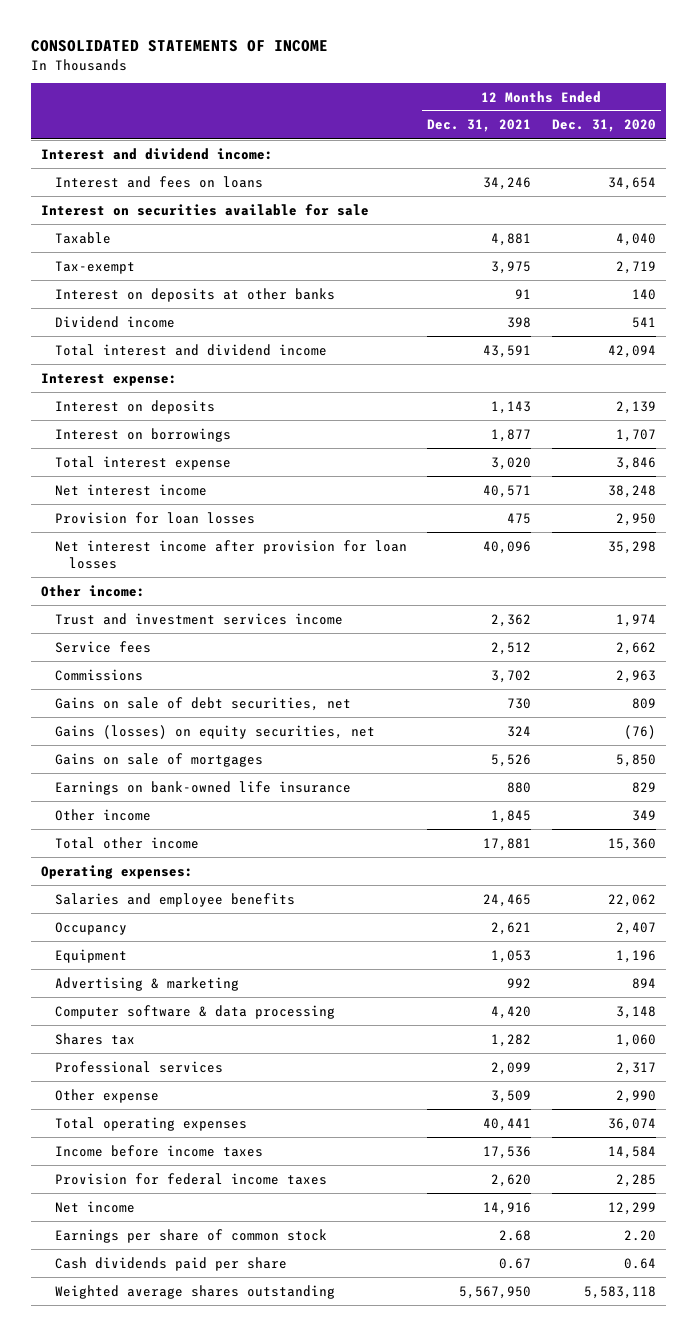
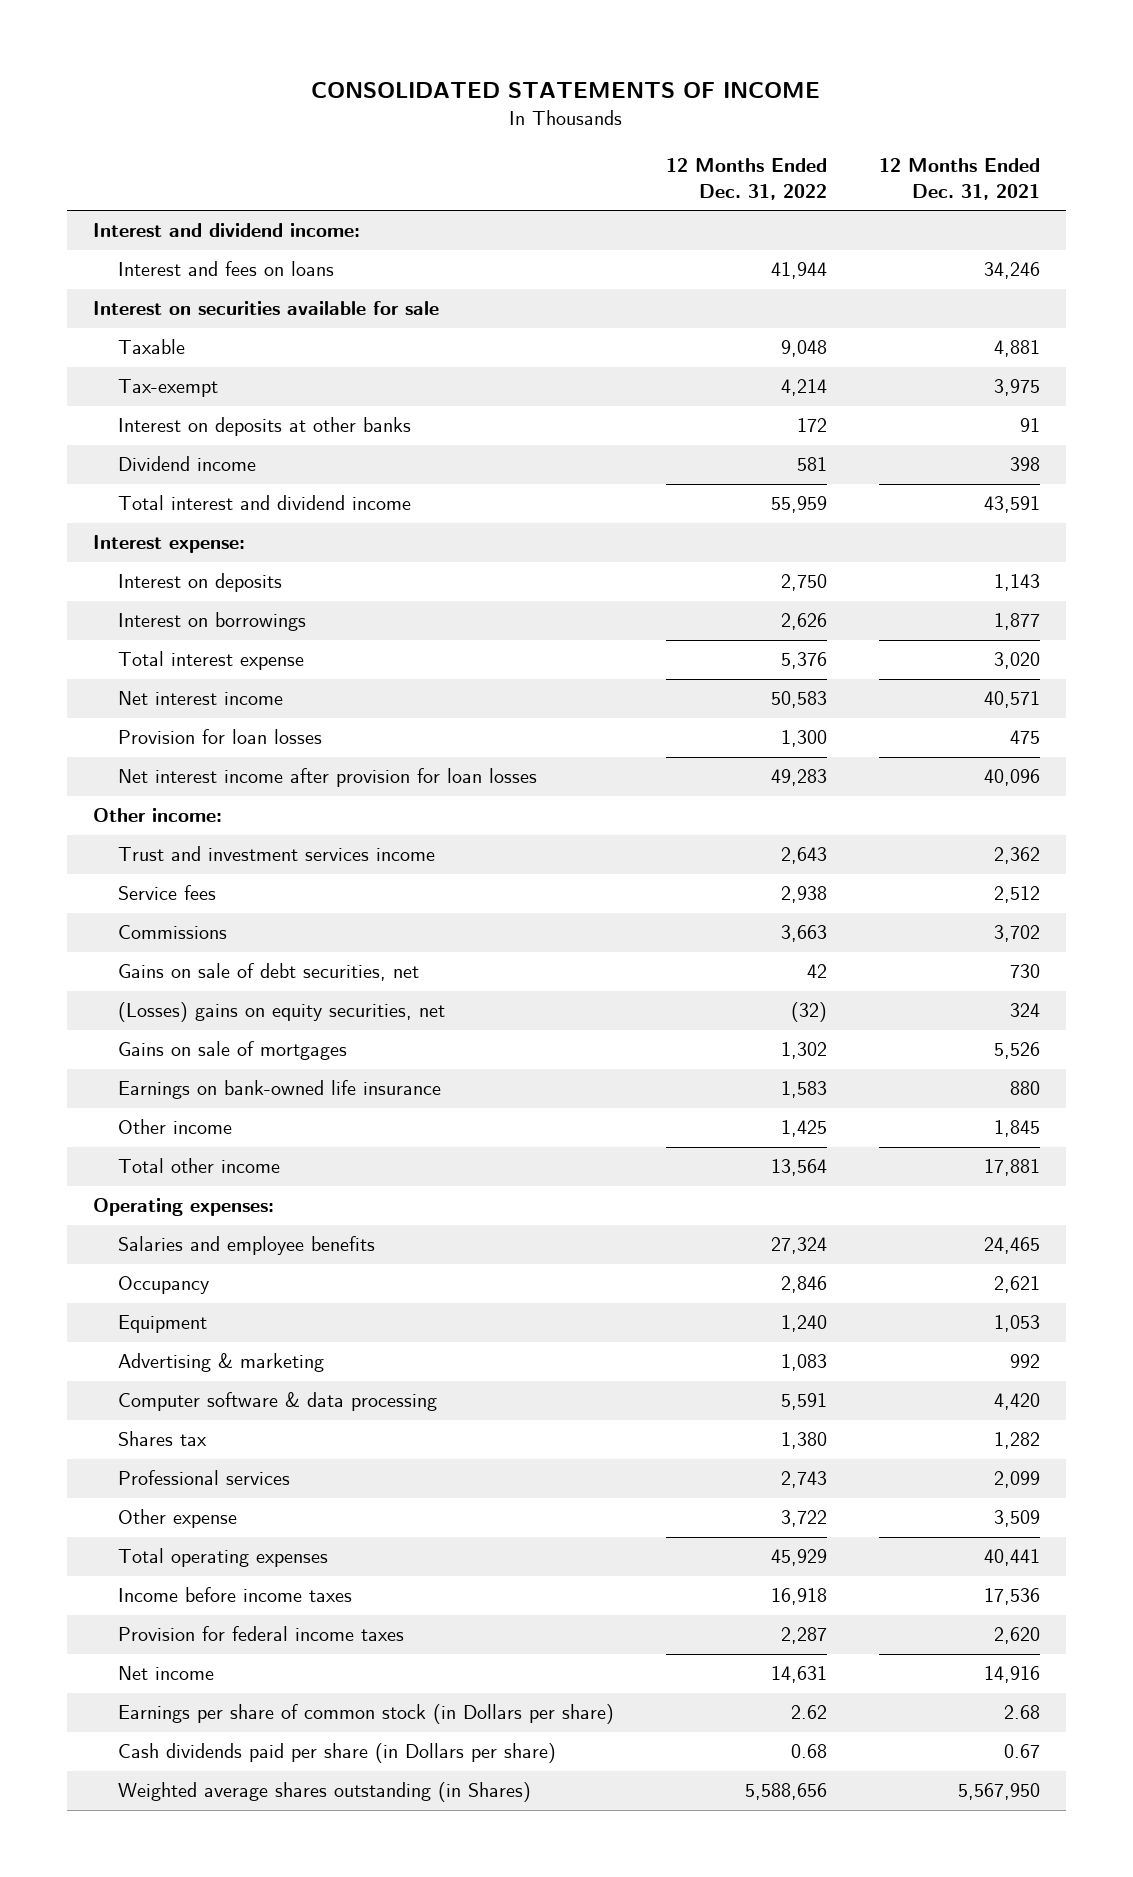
- | 12 Months Ended Dec. 31, 2021 | 12 Months Ended Dec. 31, 2020
+ | 12 Months Ended Dec. 31, 2022 | 12 Months Ended Dec. 31, 2021
- Gains (losses) on equity securities, net | 324 | (76)
+ (Losses) gains on equity securities, net | (32) | 324
- Earnings per share of common stock | 2.68 | 2.20
- Cash dividends paid per share | 0.67 | 0.64
- Weighted average shares outstanding | 5,567,950 | 5,583,118
+ Earnings per share of common stock (in Dollars per share) | 2.62 | 2.68
+ Cash dividends paid per share (in Dollars per share) | 0.68 | 0.67
+ Weighted average shares outstanding (in Shares) | 5,588,656 | 5,567,950

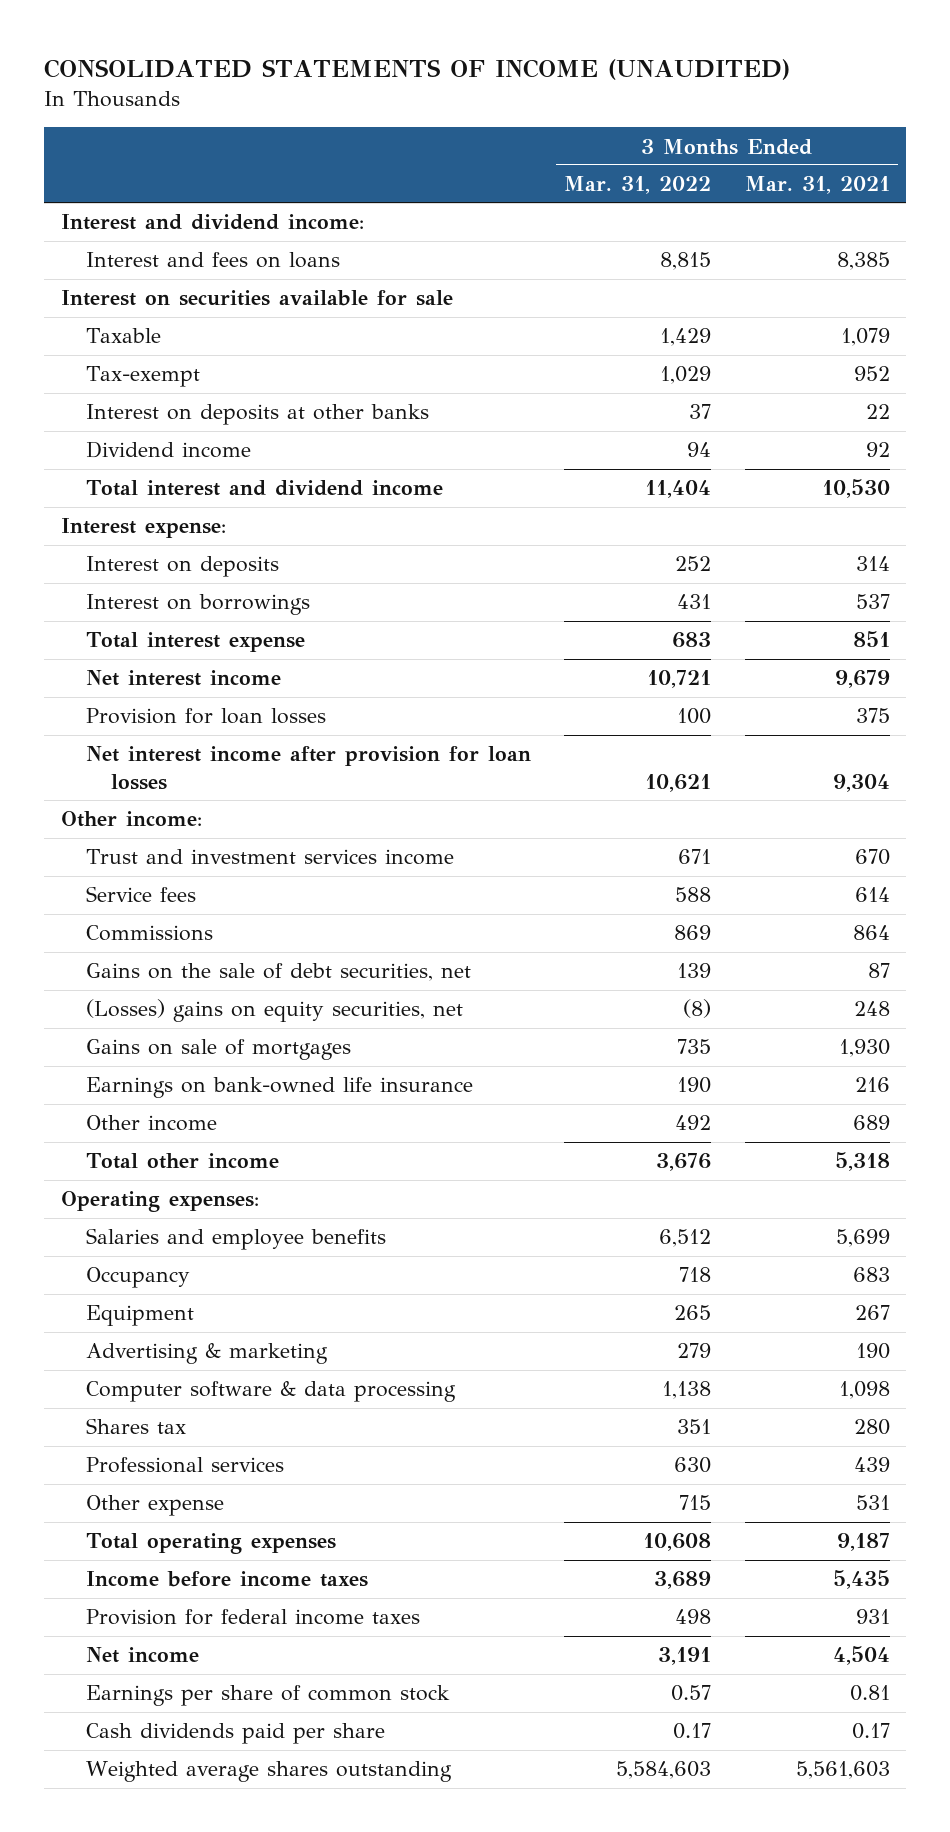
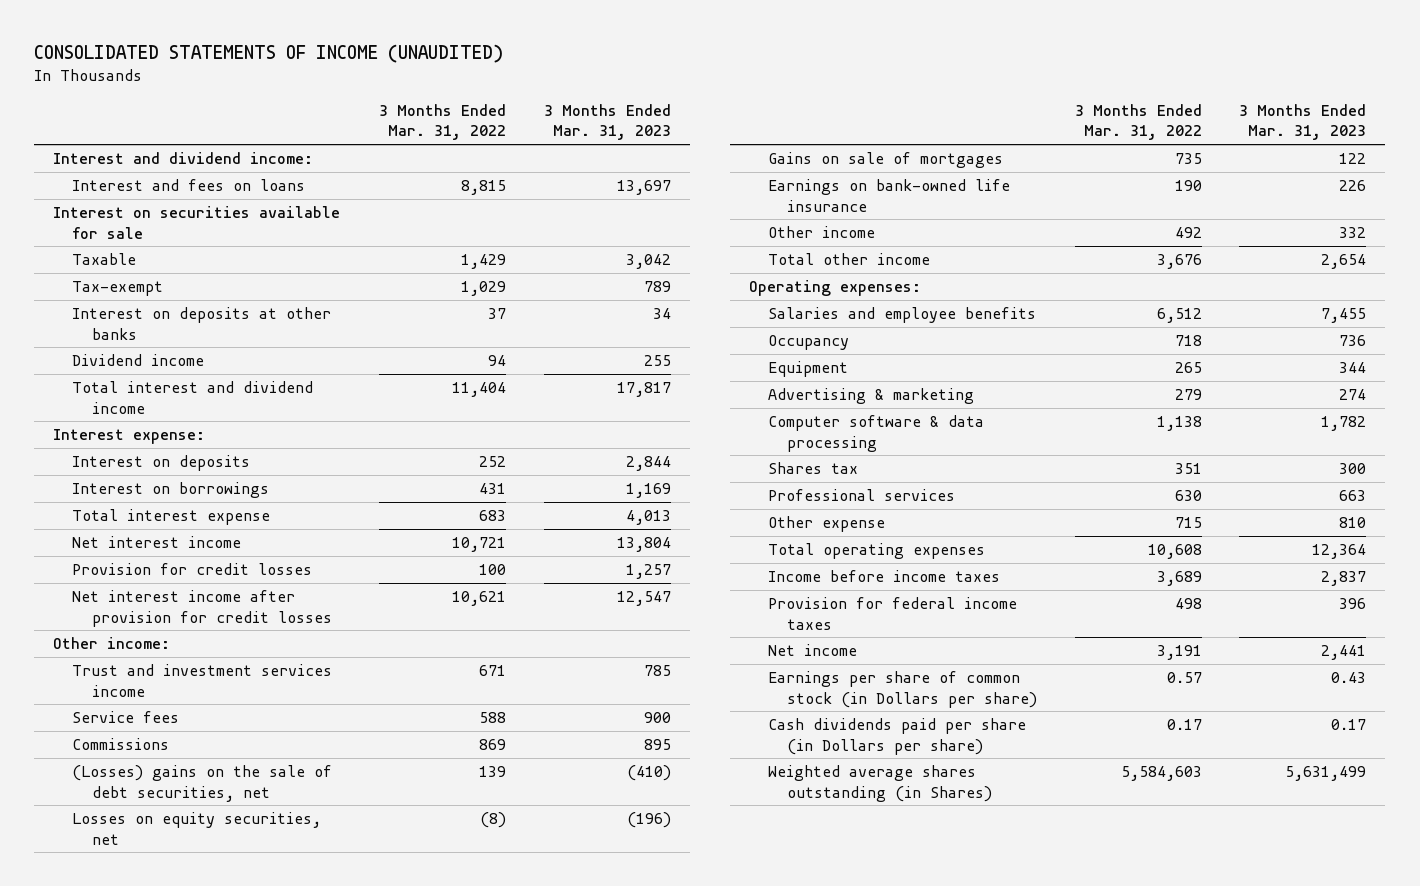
- | 3 Months Ended Mar. 31, 2022 | 3 Months Ended Mar. 31, 2021
+ | 3 Months Ended Mar. 31, 2022 | 3 Months Ended Mar. 31, 2023
- Provision for loan losses | 100 | 375
- Net interest income after provision for loan losses | 10,621 | 9,304
+ Provision for credit losses | 100 | 1,257
+ Net interest income after provision for credit losses | 10,621 | 12,547
- Gains on the sale of debt securities, net | 139 | 87
- (Losses) gains on equity securities, net | (8) | 248
+ (Losses) gains on the sale of debt securities, net | 139 | (410)
+ Losses on equity securities, net | (8) | (196)
- Earnings per share of common stock | 0.57 | 0.81
- Cash dividends paid per share | 0.17 | 0.17
- Weighted average shares outstanding | 5,584,603 | 5,561,603
+ Earnings per share of common stock (in Dollars per share) | 0.57 | 0.43
+ Cash dividends paid per share (in Dollars per share) | 0.17 | 0.17
+ Weighted average shares outstanding (in Shares) | 5,584,603 | 5,631,499

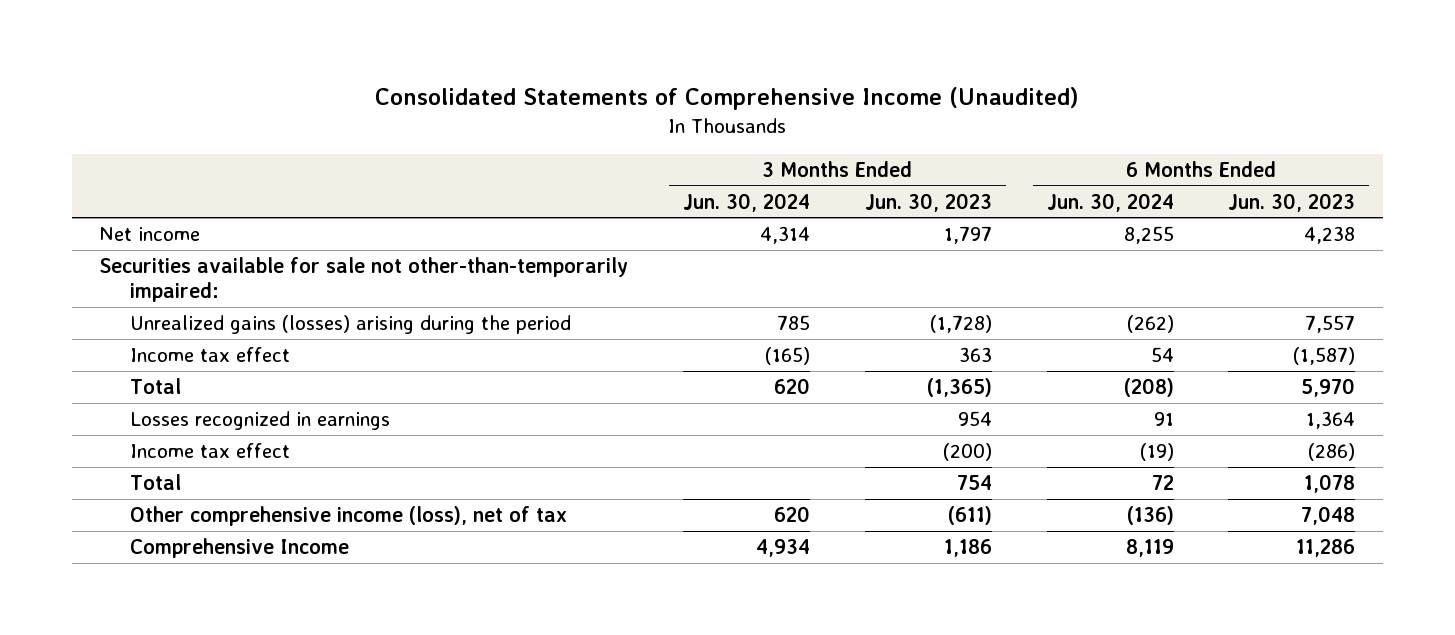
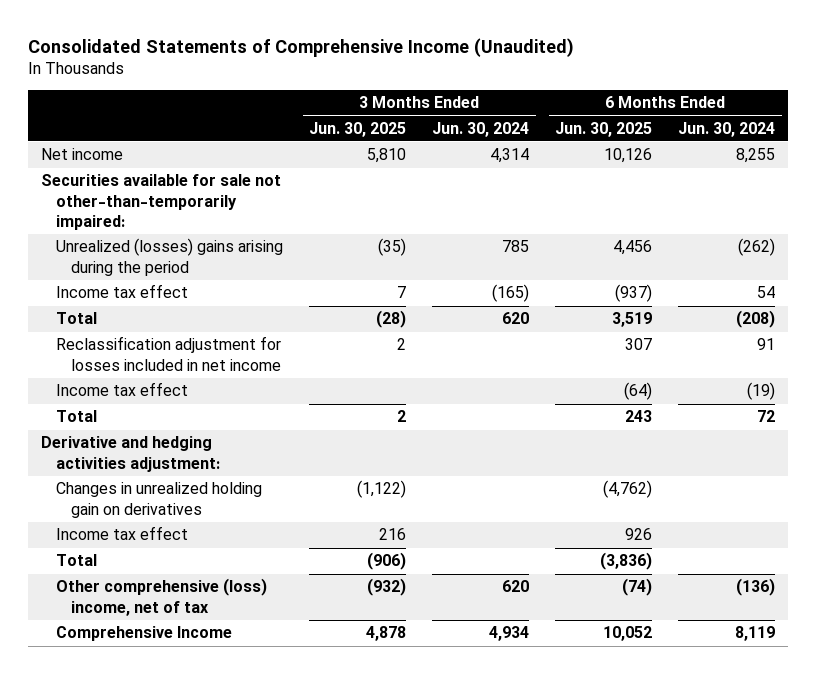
- | 3 Months Ended Jun. 30, 2024 | 3 Months Ended Jun. 30, 2023 | 6 Months Ended Jun. 30, 2024 | 6 Months Ended Jun. 30, 2023
+ | 3 Months Ended Jun. 30, 2025 | 3 Months Ended Jun. 30, 2024 | 6 Months Ended Jun. 30, 2025 | 6 Months Ended Jun. 30, 2024
- Unrealized gains (losses) arising during the period | 785 | (1,728) | (262) | 7,557
+ Unrealized (losses) gains arising during the period | (35) | 785 | 4,456 | (262)
- Losses recognized in earnings | | 954 | 91 | 1,364
+ Reclassification adjustment for losses included in net income | 2 | | 307 | 91
- Other comprehensive income (loss), net of tax | 620 | (611) | (136) | 7,048
+ Derivative and hedging activities adjustment:
+ Changes in unrealized holding gain on derivatives | (1,122) | | (4,762) |
+ Income tax effect | 216 | | 926 |
+ Total | (906) | | (3,836) |
+ Other comprehensive (loss) income, net of tax | (932) | 620 | (74) | (136)

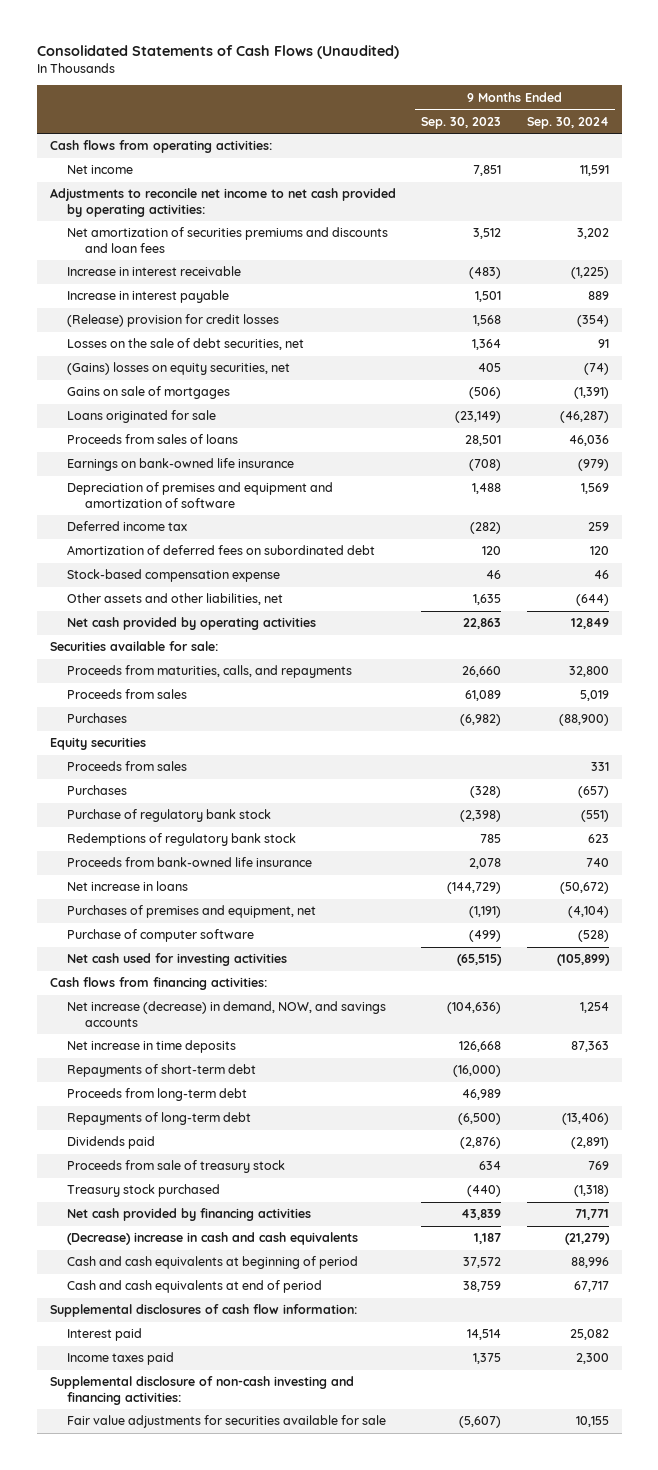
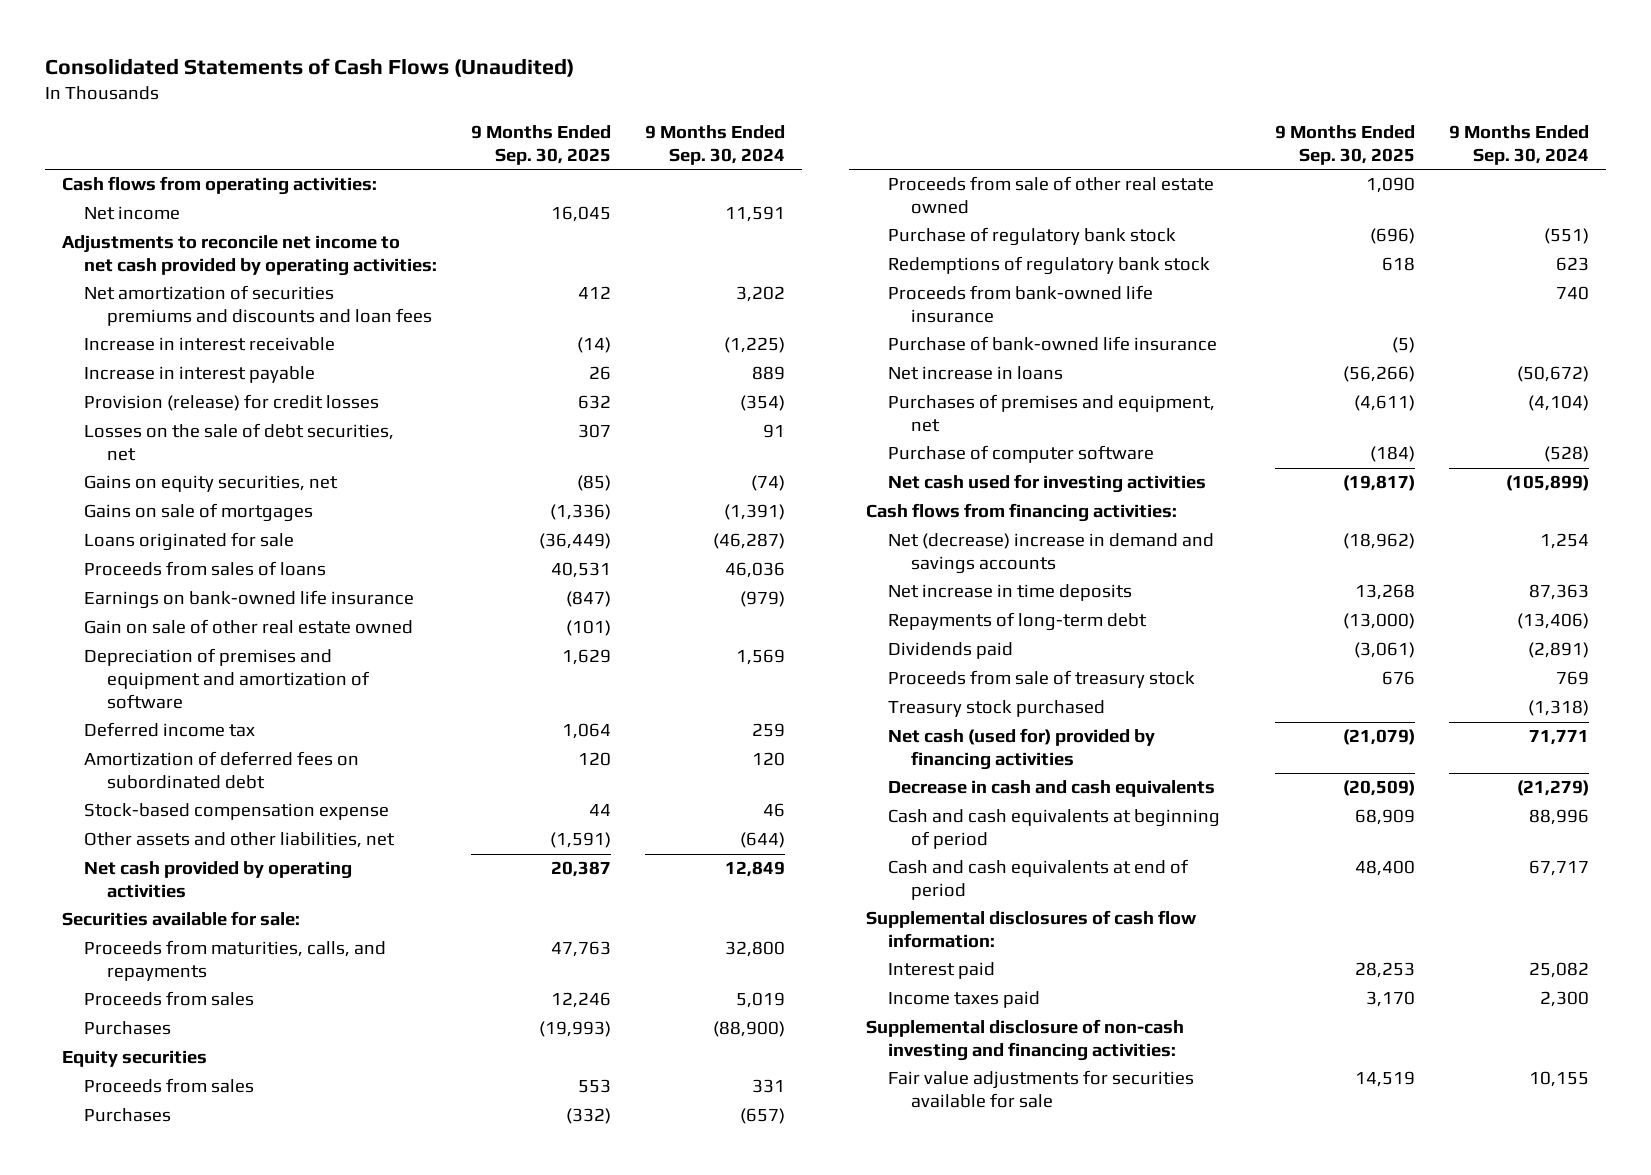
- | 9 Months Ended Sep. 30, 2023 | 9 Months Ended Sep. 30, 2024
+ | 9 Months Ended Sep. 30, 2025 | 9 Months Ended Sep. 30, 2024
- (Release) provision for credit losses | 1,568 | (354)
+ Provision (release) for credit losses | 632 | (354)
- (Gains) losses on equity securities, net | 405 | (74)
+ Gains on equity securities, net | (85) | (74)
+ Gain on sale of other real estate owned | (101) |
+ Proceeds from sale of other real estate owned | 1,090 |
+ Purchase of bank-owned life insurance | (5) |
- Net increase (decrease) in demand, NOW, and savings accounts | (104,636) | 1,254
+ Net (decrease) increase in demand and savings accounts | (18,962) | 1,254
- Repayments of short-term debt | (16,000) |
- Proceeds from long-term debt | 46,989 |
- Net cash provided by financing activities | 43,839 | 71,771
- (Decrease) increase in cash and cash equivalents | 1,187 | (21,279)
+ Net cash (used for) provided by financing activities | (21,079) | 71,771
+ Decrease in cash and cash equivalents | (20,509) | (21,279)

